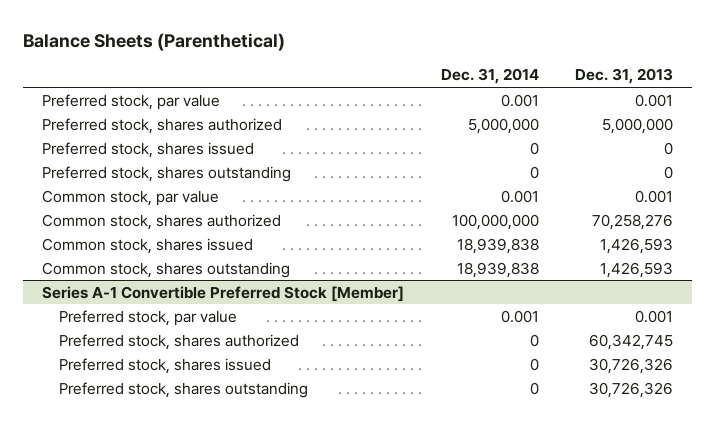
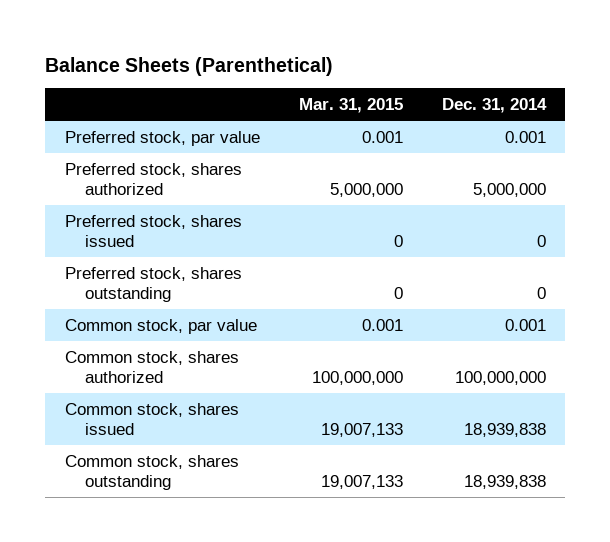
- | Dec. 31, 2014 | Dec. 31, 2013
+ | Mar. 31, 2015 | Dec. 31, 2014
- Series A-1 Convertible Preferred Stock [Member]
- Preferred stock, par value | 0.001 | 0.001
- Preferred stock, shares authorized | 0 | 60,342,745
- Preferred stock, shares issued | 0 | 30,726,326
- Preferred stock, shares outstanding | 0 | 30,726,326

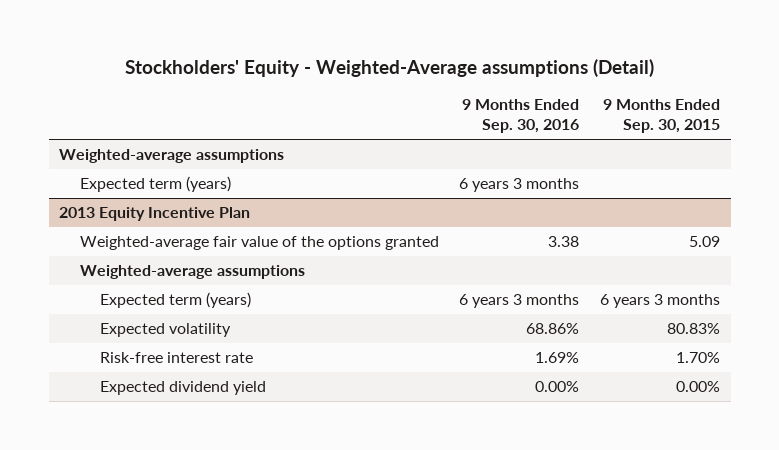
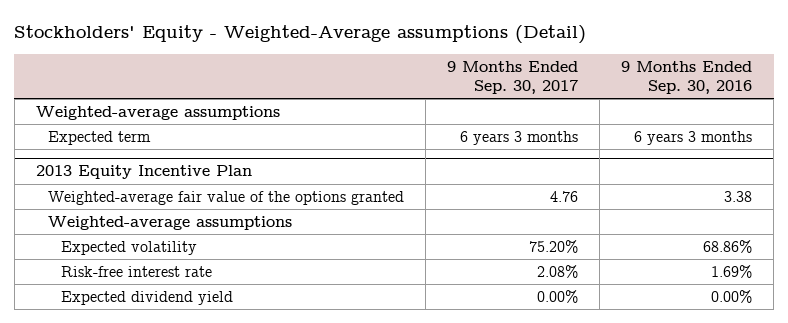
- | 9 Months Ended Sep. 30, 2016 | 9 Months Ended Sep. 30, 2015
+ | 9 Months Ended Sep. 30, 2017 | 9 Months Ended Sep. 30, 2016
- Expected term (years) | 6 years 3 months |
+ Expected term | 6 years 3 months | 6 years 3 months
@ 2013 Equity Incentive Plan
- Expected term (years) | 6 years 3 months | 6 years 3 months

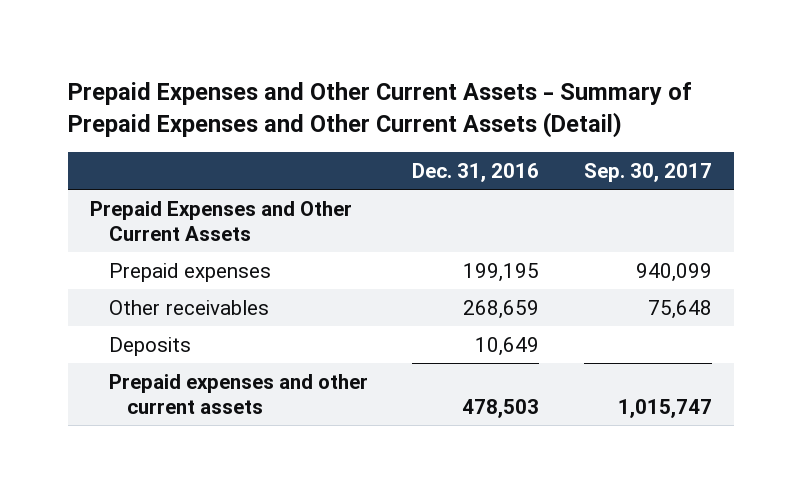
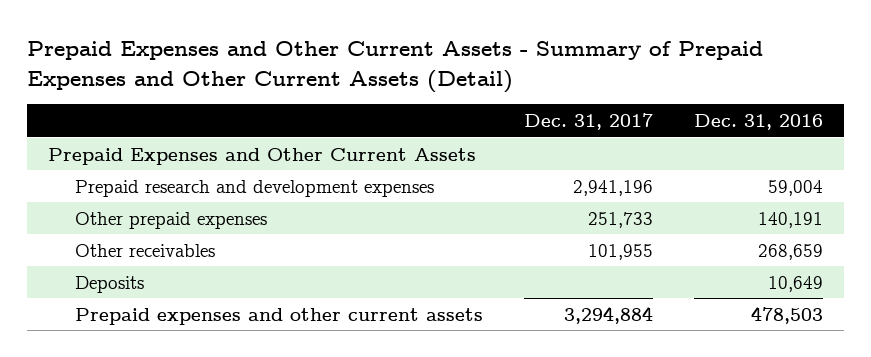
- | Dec. 31, 2016 | Sep. 30, 2017
+ | Dec. 31, 2017 | Dec. 31, 2016
- Prepaid expenses | 199,195 | 940,099
+ Prepaid research and development expenses | 2,941,196 | 59,004
+ Other prepaid expenses | 251,733 | 140,191

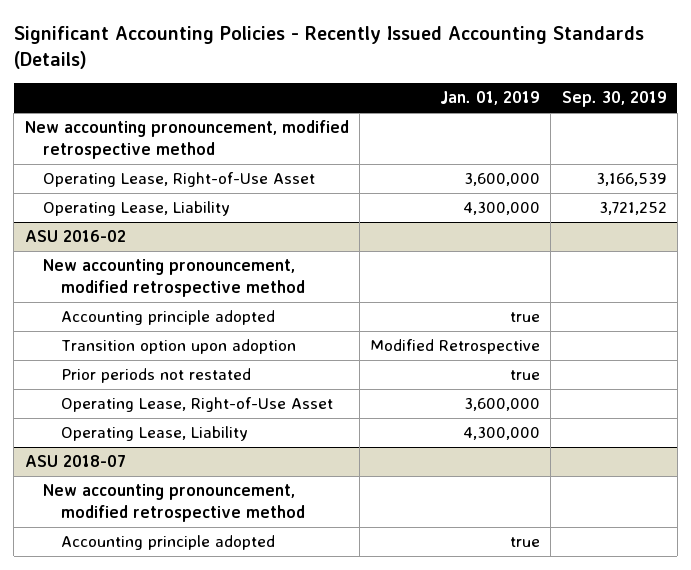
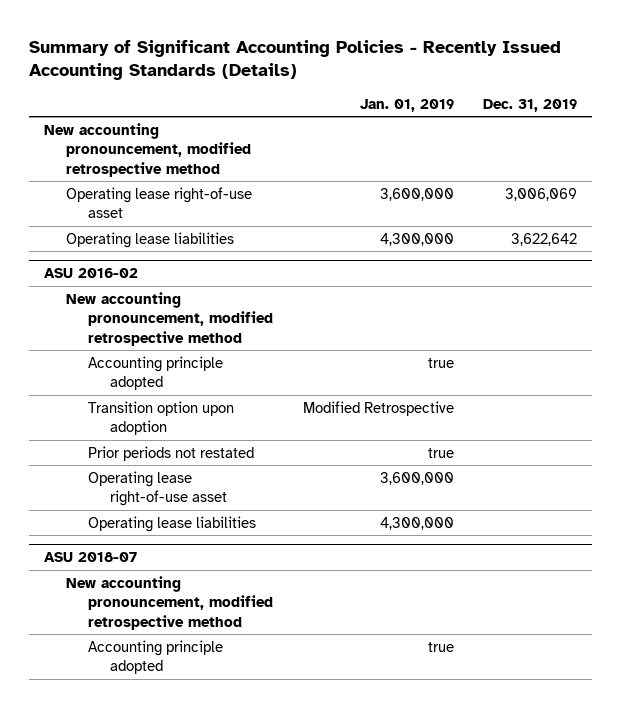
- Significant Accounting Policies - Recently Issued Accounting Standards (Details)
+ Summary of Significant Accounting Policies - Recently Issued Accounting Standards (Details)
- | Jan. 01, 2019 | Sep. 30, 2019
+ | Jan. 01, 2019 | Dec. 31, 2019
- Operating Lease, Right-of-Use Asset | 3,600,000 | 3,166,539
- Operating Lease, Liability | 4,300,000 | 3,721,252
+ Operating lease right-of-use asset | 3,600,000 | 3,006,069
+ Operating lease liabilities | 4,300,000 | 3,622,642
@ ASU 2016-02
- Operating Lease, Right-of-Use Asset | 3,600,000 |
- Operating Lease, Liability | 4,300,000 |
+ Operating lease right-of-use asset | 3,600,000 |
+ Operating lease liabilities | 4,300,000 |

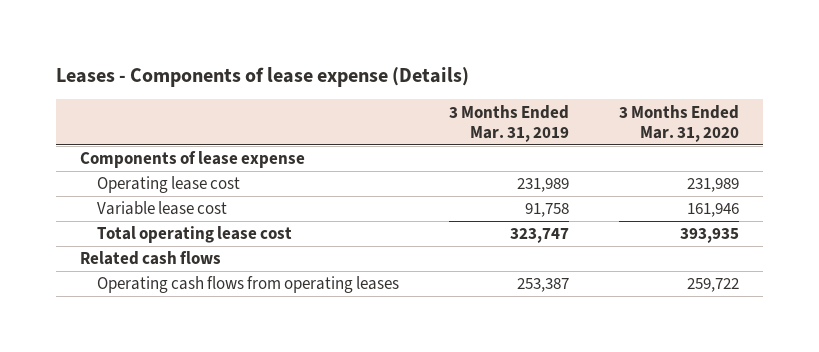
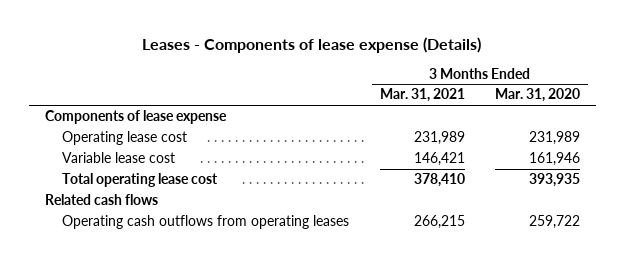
- | 3 Months Ended Mar. 31, 2019 | 3 Months Ended Mar. 31, 2020
+ | 3 Months Ended Mar. 31, 2021 | 3 Months Ended Mar. 31, 2020
- Operating cash flows from operating leases | 253,387 | 259,722
+ Operating cash outflows from operating leases | 266,215 | 259,722

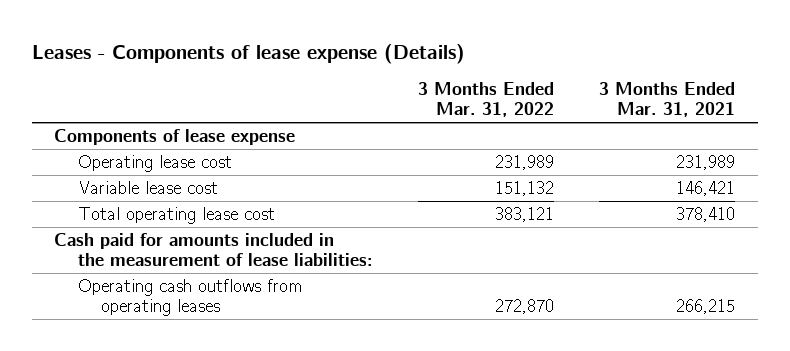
- | 3 Months Ended Mar. 31, 2021 | 3 Months Ended Mar. 31, 2020
+ | 3 Months Ended Mar. 31, 2022 | 3 Months Ended Mar. 31, 2021
- Related cash flows
+ Cash paid for amounts included in the measurement of lease liabilities:

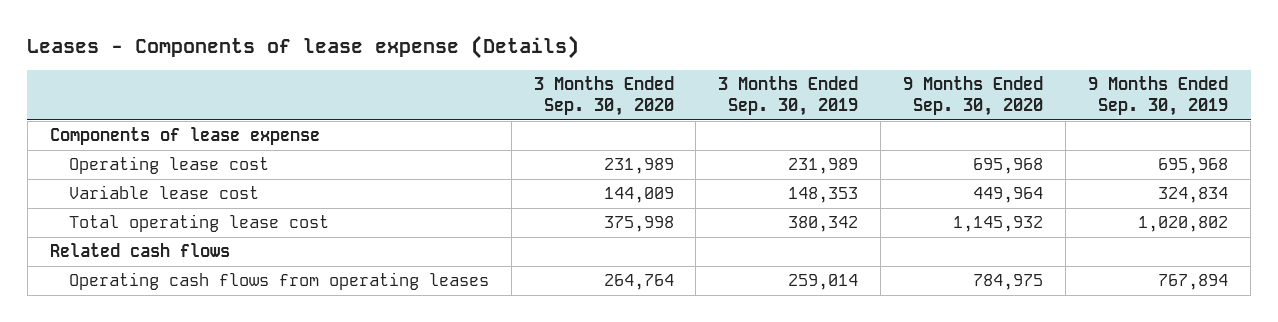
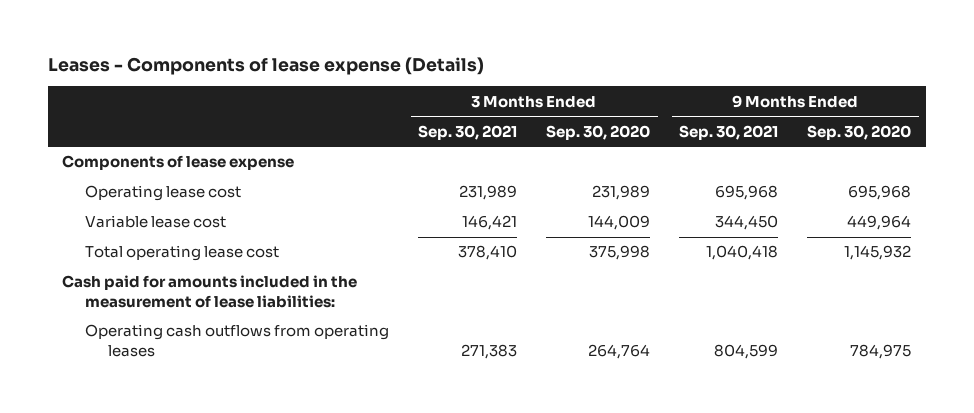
- | 3 Months Ended Sep. 30, 2020 | 3 Months Ended Sep. 30, 2019 | 9 Months Ended Sep. 30, 2020 | 9 Months Ended Sep. 30, 2019
+ | 3 Months Ended Sep. 30, 2021 | 3 Months Ended Sep. 30, 2020 | 9 Months Ended Sep. 30, 2021 | 9 Months Ended Sep. 30, 2020
- Related cash flows
- Operating cash flows from operating leases | 264,764 | 259,014 | 784,975 | 767,894
+ Cash paid for amounts included in the measurement of lease liabilities:
+ Operating cash outflows from operating leases | 271,383 | 264,764 | 804,599 | 784,975

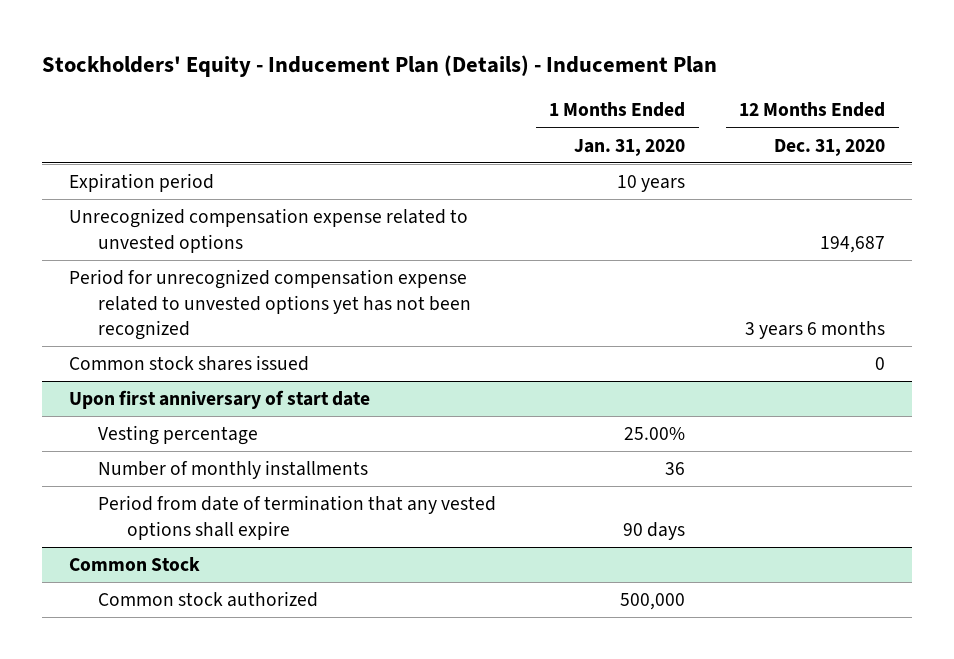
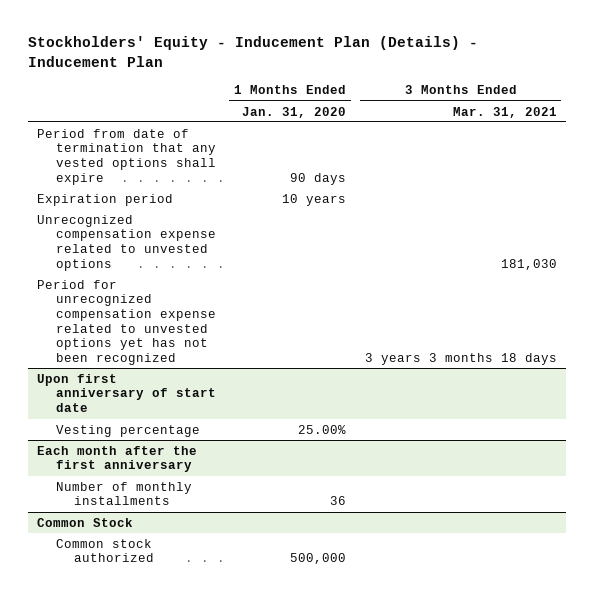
- | 1 Months Ended Jan. 31, 2020 | 12 Months Ended Dec. 31, 2020
+ | 1 Months Ended Jan. 31, 2020 | 3 Months Ended Mar. 31, 2021
+ Period from date of termination that any vested options shall expire | 90 days |
- Common stock shares issued | | 0
+ Each month after the first anniversary
@ Upon first anniversary of start date
- Period from date of termination that any vested options shall expire | 90 days |

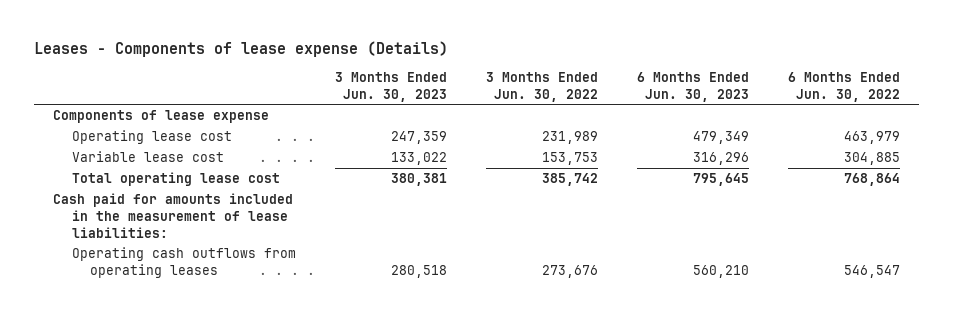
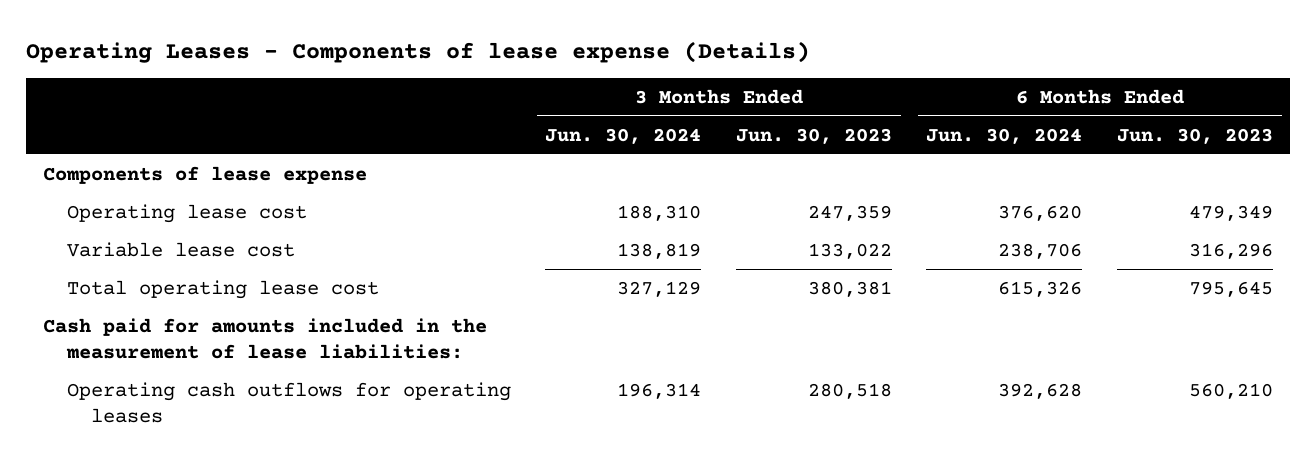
- Leases - Components of lease expense (Details)
+ Operating Leases - Components of lease expense (Details)
- | 3 Months Ended Jun. 30, 2023 | 3 Months Ended Jun. 30, 2022 | 6 Months Ended Jun. 30, 2023 | 6 Months Ended Jun. 30, 2022
+ | 3 Months Ended Jun. 30, 2024 | 3 Months Ended Jun. 30, 2023 | 6 Months Ended Jun. 30, 2024 | 6 Months Ended Jun. 30, 2023
- Operating cash outflows from operating leases | 280,518 | 273,676 | 560,210 | 546,547
+ Operating cash outflows for operating leases | 196,314 | 280,518 | 392,628 | 560,210

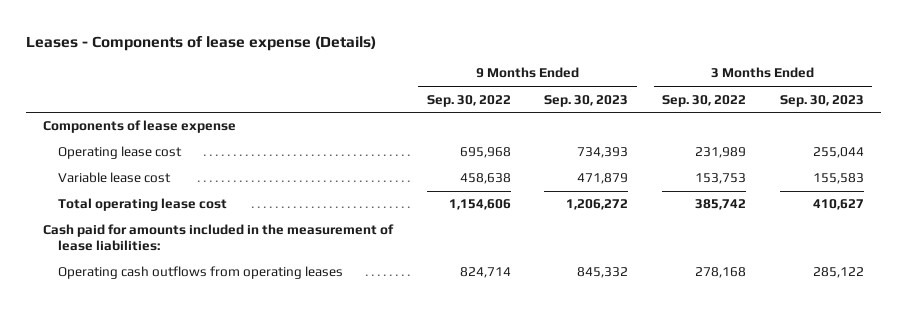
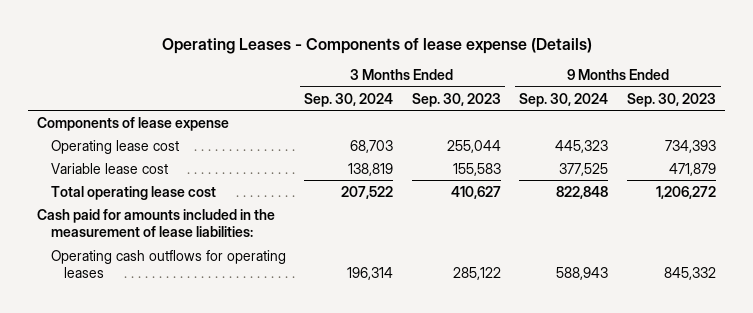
- Leases - Components of lease expense (Details)
+ Operating Leases - Components of lease expense (Details)
- | 9 Months Ended Sep. 30, 2022 | 9 Months Ended Sep. 30, 2023 | 3 Months Ended Sep. 30, 2022 | 3 Months Ended Sep. 30, 2023
+ | 3 Months Ended Sep. 30, 2024 | 3 Months Ended Sep. 30, 2023 | 9 Months Ended Sep. 30, 2024 | 9 Months Ended Sep. 30, 2023
- Operating cash outflows from operating leases | 824,714 | 845,332 | 278,168 | 285,122
+ Operating cash outflows for operating leases | 196,314 | 285,122 | 588,943 | 845,332

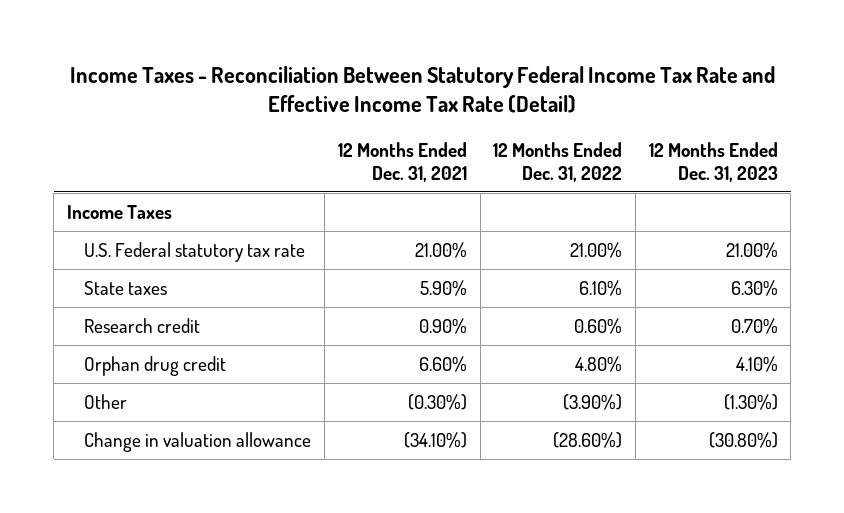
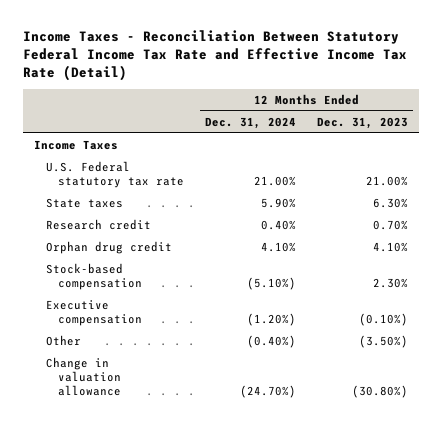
- | 12 Months Ended Dec. 31, 2021 | 12 Months Ended Dec. 31, 2022 | 12 Months Ended Dec. 31, 2023
+ | 12 Months Ended Dec. 31, 2024 | 12 Months Ended Dec. 31, 2023
- Other | (0.30%) | (3.90%) | (1.30%)
+ Stock-based compensation | (5.10%) | 2.30%
+ Executive compensation | (1.20%) | (0.10%)
+ Other | (0.40%) | (3.50%)

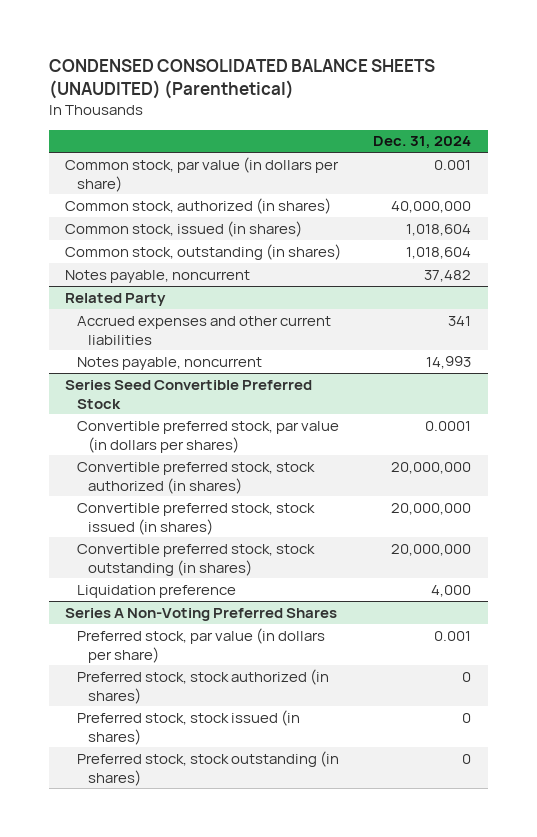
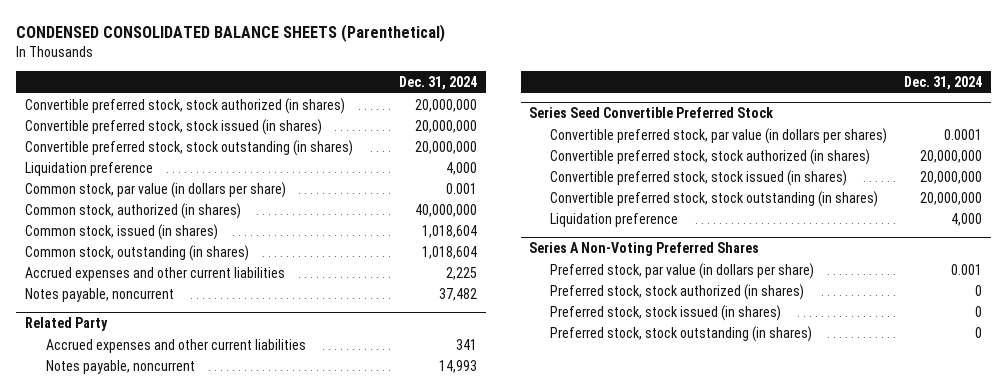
- CONDENSED CONSOLIDATED BALANCE SHEETS (UNAUDITED) (Parenthetical)
+ CONDENSED CONSOLIDATED BALANCE SHEETS (Parenthetical)
+ Convertible preferred stock, stock authorized (in shares) | 20,000,000
+ Convertible preferred stock, stock issued (in shares) | 20,000,000
+ Convertible preferred stock, stock outstanding (in shares) | 20,000,000
+ Liquidation preference | 4,000
+ Accrued expenses and other current liabilities | 2,225

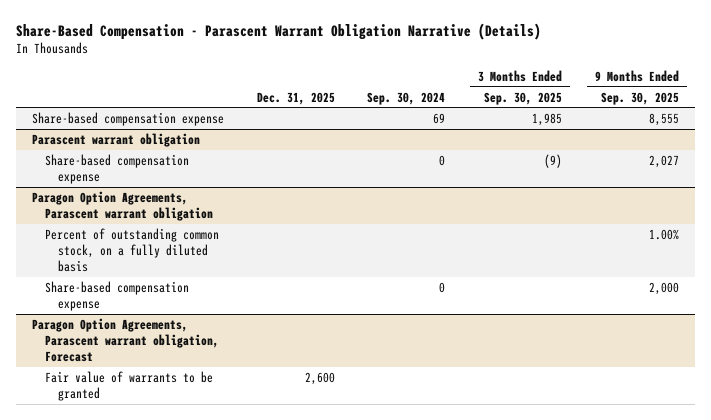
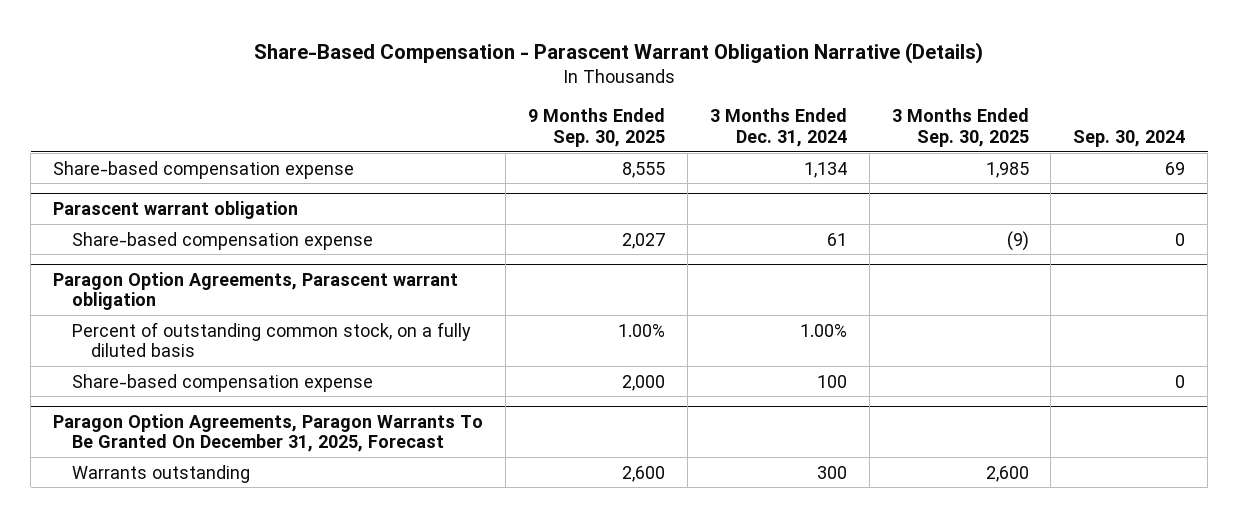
- | Dec. 31, 2025 | Sep. 30, 2024 | 3 Months Ended Sep. 30, 2025 | 9 Months Ended Sep. 30, 2025
+ | 9 Months Ended Sep. 30, 2025 | 3 Months Ended Dec. 31, 2024 | 3 Months Ended Sep. 30, 2025 | Sep. 30, 2024
- Paragon Option Agreements, Parascent warrant obligation, Forecast
- Fair value of warrants to be granted | 2,600 | | |
+ Paragon Option Agreements, Paragon Warrants To Be Granted On December 31, 2025, Forecast
+ Warrants outstanding | 2,600 | 300 | 2,600 |

